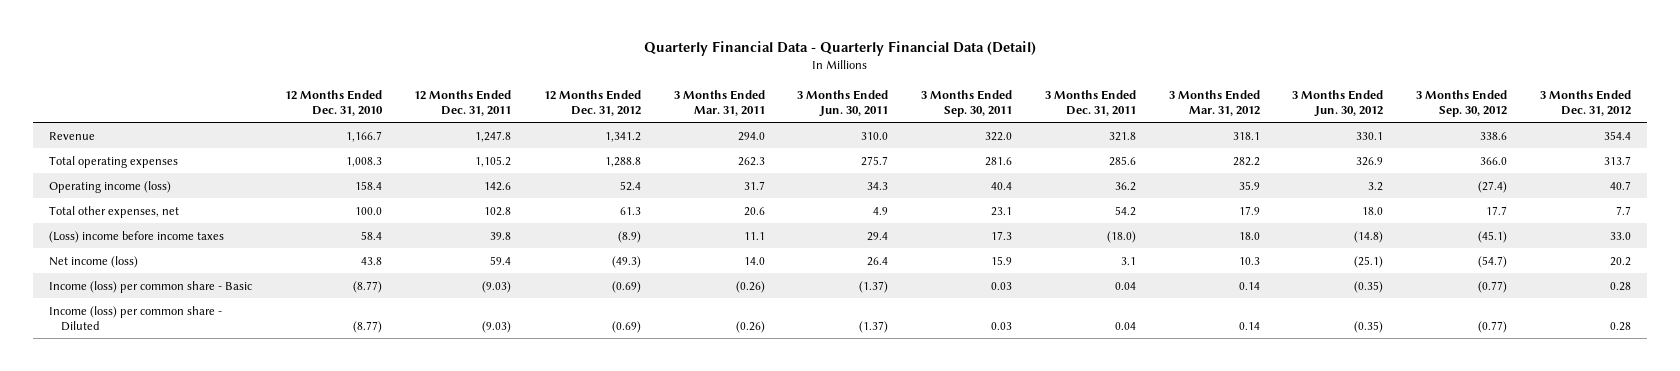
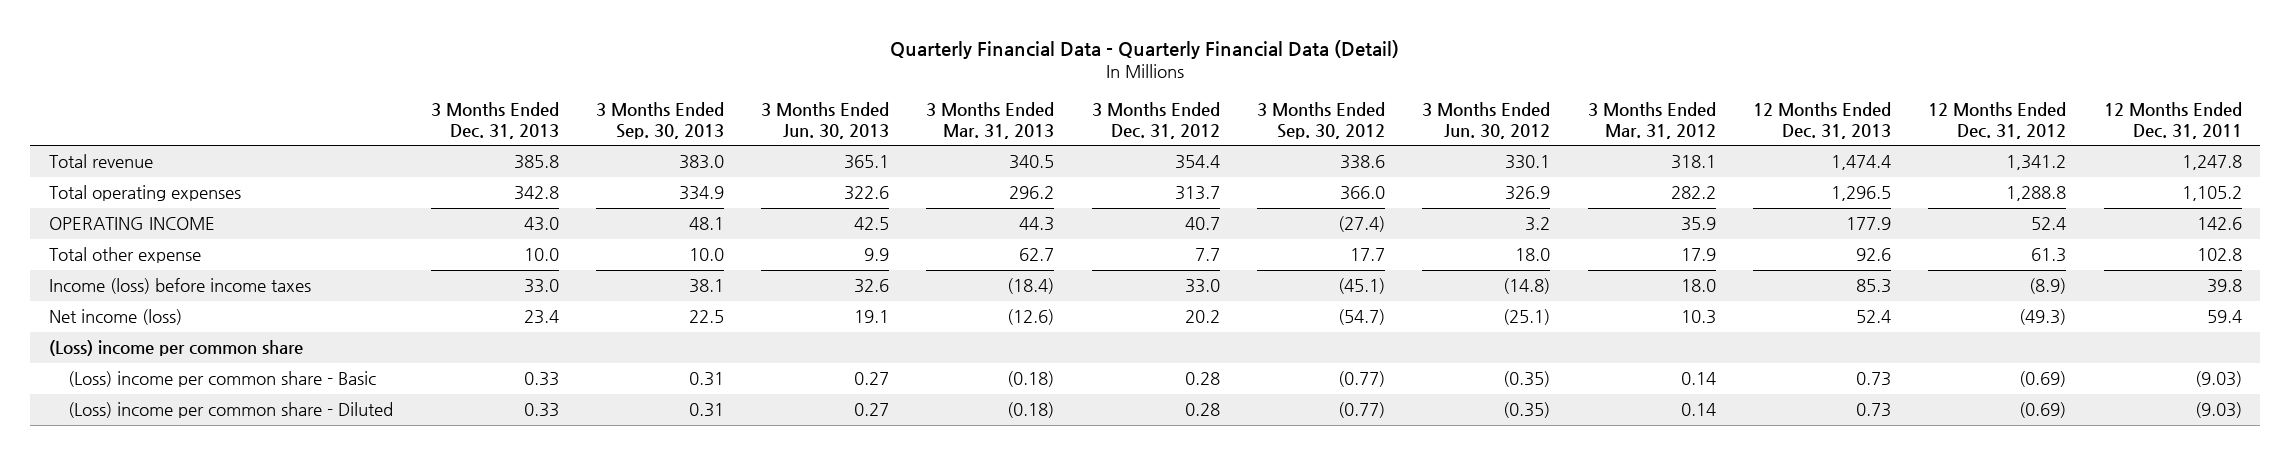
- | 12 Months Ended Dec. 31, 2010 | 12 Months Ended Dec. 31, 2011 | 12 Months Ended Dec. 31, 2012 | 3 Months Ended Mar. 31, 2011 | 3 Months Ended Jun. 30, 2011 | 3 Months Ended Sep. 30, 2011 | 3 Months Ended Dec. 31, 2011 | 3 Months Ended Mar. 31, 2012 | 3 Months Ended Jun. 30, 2012 | 3 Months Ended Sep. 30, 2012 | 3 Months Ended Dec. 31, 2012
+ | 3 Months Ended Dec. 31, 2013 | 3 Months Ended Sep. 30, 2013 | 3 Months Ended Jun. 30, 2013 | 3 Months Ended Mar. 31, 2013 | 3 Months Ended Dec. 31, 2012 | 3 Months Ended Sep. 30, 2012 | 3 Months Ended Jun. 30, 2012 | 3 Months Ended Mar. 31, 2012 | 12 Months Ended Dec. 31, 2013 | 12 Months Ended Dec. 31, 2012 | 12 Months Ended Dec. 31, 2011
- Revenue | 1,166.7 | 1,247.8 | 1,341.2 | 294.0 | 310.0 | 322.0 | 321.8 | 318.1 | 330.1 | 338.6 | 354.4
+ Total revenue | 385.8 | 383.0 | 365.1 | 340.5 | 354.4 | 338.6 | 330.1 | 318.1 | 1,474.4 | 1,341.2 | 1,247.8
- Operating income (loss) | 158.4 | 142.6 | 52.4 | 31.7 | 34.3 | 40.4 | 36.2 | 35.9 | 3.2 | (27.4) | 40.7
- Total other expenses, net | 100.0 | 102.8 | 61.3 | 20.6 | 4.9 | 23.1 | 54.2 | 17.9 | 18.0 | 17.7 | 7.7
- (Loss) income before income taxes | 58.4 | 39.8 | (8.9) | 11.1 | 29.4 | 17.3 | (18.0) | 18.0 | (14.8) | (45.1) | 33.0
+ OPERATING INCOME | 43.0 | 48.1 | 42.5 | 44.3 | 40.7 | (27.4) | 3.2 | 35.9 | 177.9 | 52.4 | 142.6
+ Total other expense | 10.0 | 10.0 | 9.9 | 62.7 | 7.7 | 17.7 | 18.0 | 17.9 | 92.6 | 61.3 | 102.8
+ Income (loss) before income taxes | 33.0 | 38.1 | 32.6 | (18.4) | 33.0 | (45.1) | (14.8) | 18.0 | 85.3 | (8.9) | 39.8
- Income (loss) per common share - Basic | (8.77) | (9.03) | (0.69) | (0.26) | (1.37) | 0.03 | 0.04 | 0.14 | (0.35) | (0.77) | 0.28
- Income (loss) per common share - Diluted | (8.77) | (9.03) | (0.69) | (0.26) | (1.37) | 0.03 | 0.04 | 0.14 | (0.35) | (0.77) | 0.28
+ (Loss) income per common share
+ (Loss) income per common share - Basic | 0.33 | 0.31 | 0.27 | (0.18) | 0.28 | (0.77) | (0.35) | 0.14 | 0.73 | (0.69) | (9.03)
+ (Loss) income per common share - Diluted | 0.33 | 0.31 | 0.27 | (0.18) | 0.28 | (0.77) | (0.35) | 0.14 | 0.73 | (0.69) | (9.03)

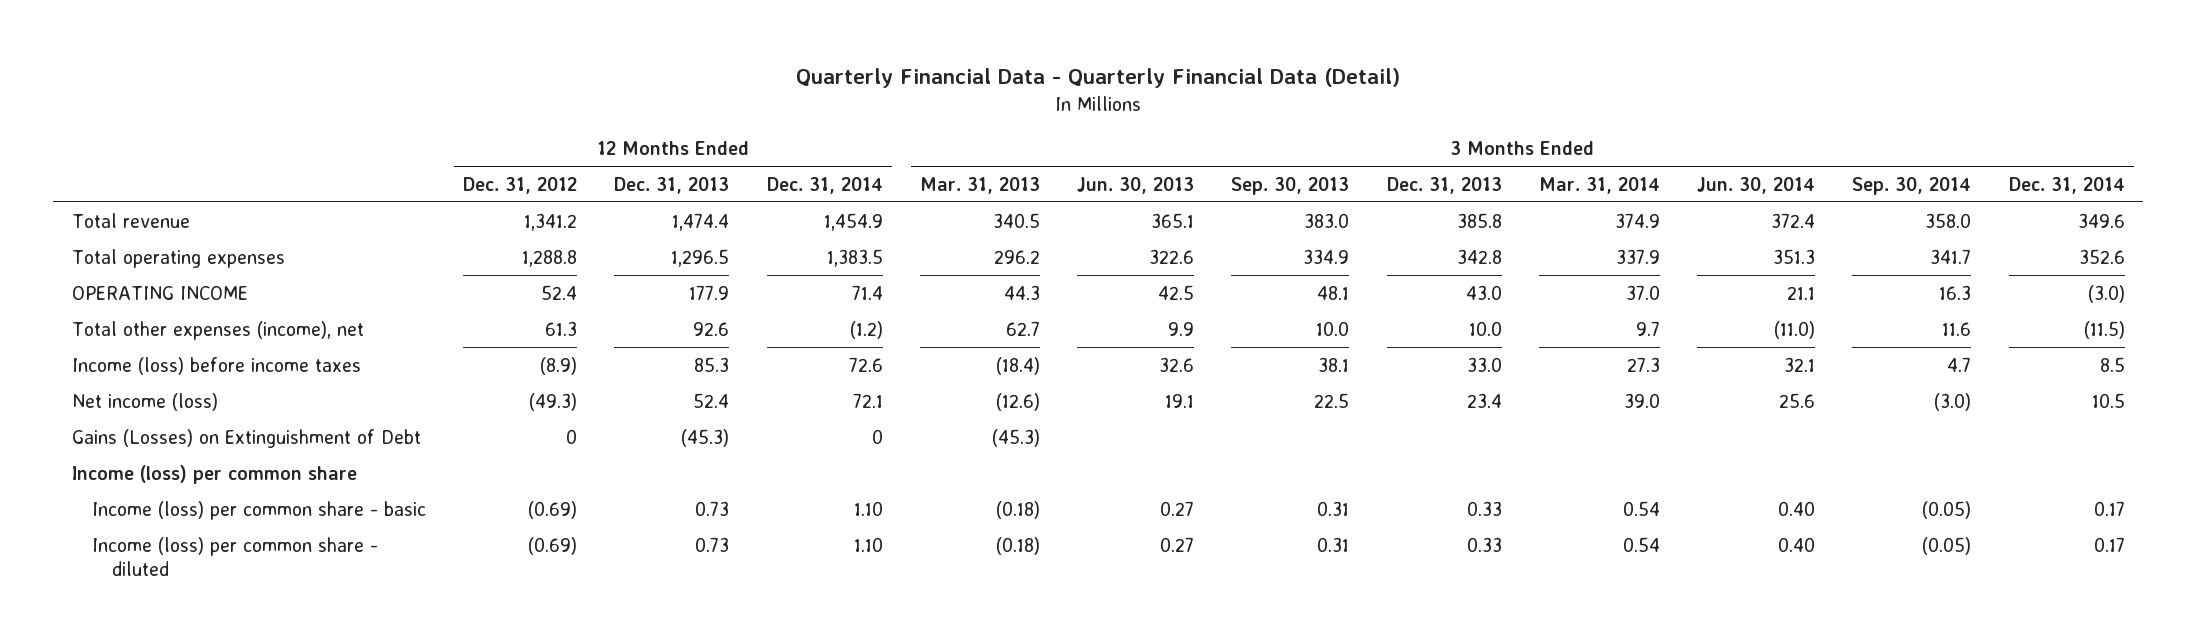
- | 3 Months Ended Dec. 31, 2013 | 3 Months Ended Sep. 30, 2013 | 3 Months Ended Jun. 30, 2013 | 3 Months Ended Mar. 31, 2013 | 3 Months Ended Dec. 31, 2012 | 3 Months Ended Sep. 30, 2012 | 3 Months Ended Jun. 30, 2012 | 3 Months Ended Mar. 31, 2012 | 12 Months Ended Dec. 31, 2013 | 12 Months Ended Dec. 31, 2012 | 12 Months Ended Dec. 31, 2011
+ | 12 Months Ended Dec. 31, 2012 | 12 Months Ended Dec. 31, 2013 | 12 Months Ended Dec. 31, 2014 | 3 Months Ended Mar. 31, 2013 | 3 Months Ended Jun. 30, 2013 | 3 Months Ended Sep. 30, 2013 | 3 Months Ended Dec. 31, 2013 | 3 Months Ended Mar. 31, 2014 | 3 Months Ended Jun. 30, 2014 | 3 Months Ended Sep. 30, 2014 | 3 Months Ended Dec. 31, 2014
- Total other expense | 10.0 | 10.0 | 9.9 | 62.7 | 7.7 | 17.7 | 18.0 | 17.9 | 92.6 | 61.3 | 102.8
+ Total other expenses (income), net | 61.3 | 92.6 | (1.2) | 62.7 | 9.9 | 10.0 | 10.0 | 9.7 | (11.0) | 11.6 | (11.5)
- (Loss) income per common share
- (Loss) income per common share - Basic | 0.33 | 0.31 | 0.27 | (0.18) | 0.28 | (0.77) | (0.35) | 0.14 | 0.73 | (0.69) | (9.03)
- (Loss) income per common share - Diluted | 0.33 | 0.31 | 0.27 | (0.18) | 0.28 | (0.77) | (0.35) | 0.14 | 0.73 | (0.69) | (9.03)
+ Gains (Losses) on Extinguishment of Debt | 0 | (45.3) | 0 | (45.3) | | | | | | |
+ Income (loss) per common share
+ Income (loss) per common share - basic | (0.69) | 0.73 | 1.10 | (0.18) | 0.27 | 0.31 | 0.33 | 0.54 | 0.40 | (0.05) | 0.17
+ Income (loss) per common share - diluted | (0.69) | 0.73 | 1.10 | (0.18) | 0.27 | 0.31 | 0.33 | 0.54 | 0.40 | (0.05) | 0.17

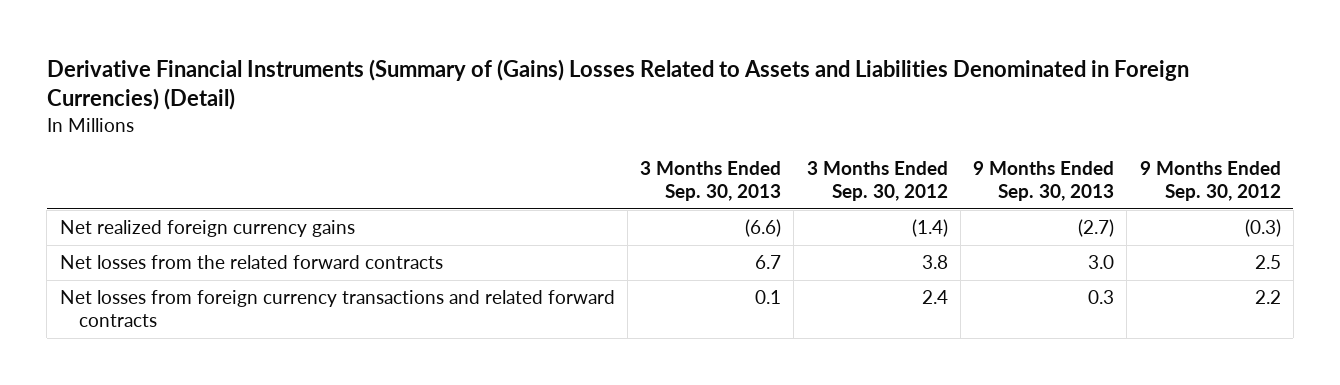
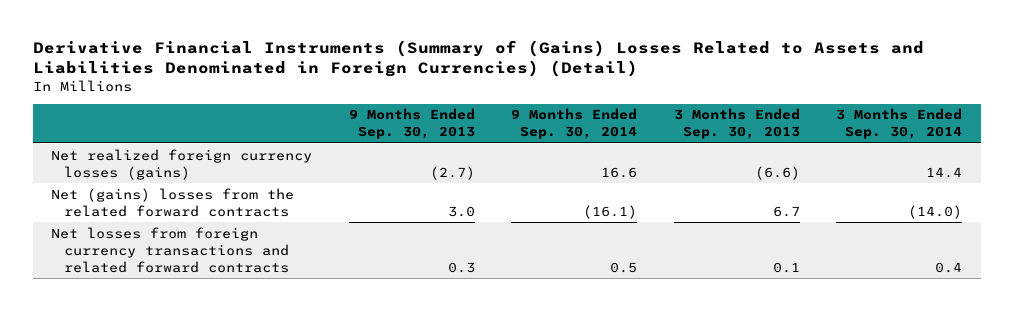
- | 3 Months Ended Sep. 30, 2013 | 3 Months Ended Sep. 30, 2012 | 9 Months Ended Sep. 30, 2013 | 9 Months Ended Sep. 30, 2012
+ | 9 Months Ended Sep. 30, 2013 | 9 Months Ended Sep. 30, 2014 | 3 Months Ended Sep. 30, 2013 | 3 Months Ended Sep. 30, 2014
- Net realized foreign currency gains | (6.6) | (1.4) | (2.7) | (0.3)
- Net losses from the related forward contracts | 6.7 | 3.8 | 3.0 | 2.5
+ Net realized foreign currency losses (gains) | (2.7) | 16.6 | (6.6) | 14.4
+ Net (gains) losses from the related forward contracts | 3.0 | (16.1) | 6.7 | (14.0)

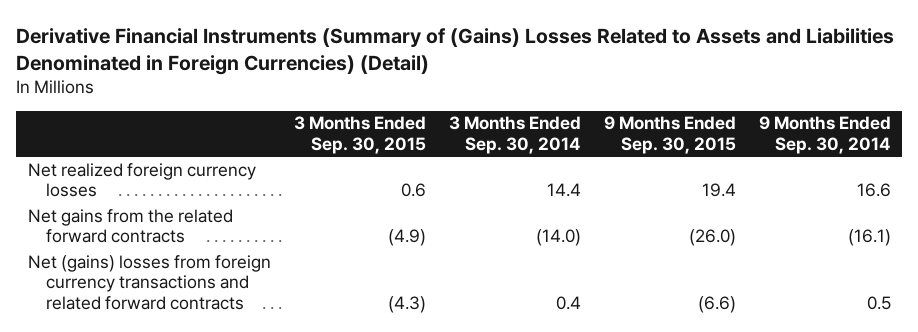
- | 9 Months Ended Sep. 30, 2013 | 9 Months Ended Sep. 30, 2014 | 3 Months Ended Sep. 30, 2013 | 3 Months Ended Sep. 30, 2014
+ | 3 Months Ended Sep. 30, 2015 | 3 Months Ended Sep. 30, 2014 | 9 Months Ended Sep. 30, 2015 | 9 Months Ended Sep. 30, 2014
- Net realized foreign currency losses (gains) | (2.7) | 16.6 | (6.6) | 14.4
- Net (gains) losses from the related forward contracts | 3.0 | (16.1) | 6.7 | (14.0)
- Net losses from foreign currency transactions and related forward contracts | 0.3 | 0.5 | 0.1 | 0.4
+ Net realized foreign currency losses | 0.6 | 14.4 | 19.4 | 16.6
+ Net gains from the related forward contracts | (4.9) | (14.0) | (26.0) | (16.1)
+ Net (gains) losses from foreign currency transactions and related forward contracts | (4.3) | 0.4 | (6.6) | 0.5

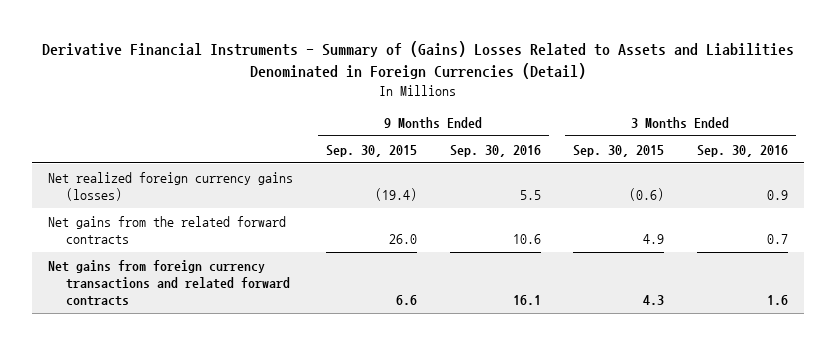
- Derivative Financial Instruments (Summary of (Gains) Losses Related to Assets and Liabilities Denominated in Foreign Currencies) (Detail)
+ Derivative Financial Instruments - Summary of (Gains) Losses Related to Assets and Liabilities Denominated in Foreign Currencies (Detail)
- | 3 Months Ended Sep. 30, 2015 | 3 Months Ended Sep. 30, 2014 | 9 Months Ended Sep. 30, 2015 | 9 Months Ended Sep. 30, 2014
+ | 9 Months Ended Sep. 30, 2015 | 9 Months Ended Sep. 30, 2016 | 3 Months Ended Sep. 30, 2015 | 3 Months Ended Sep. 30, 2016
- Net realized foreign currency losses | 0.6 | 14.4 | 19.4 | 16.6
- Net gains from the related forward contracts | (4.9) | (14.0) | (26.0) | (16.1)
- Net (gains) losses from foreign currency transactions and related forward contracts | (4.3) | 0.4 | (6.6) | 0.5
+ Net realized foreign currency gains (losses) | (19.4) | 5.5 | (0.6) | 0.9
+ Net gains from the related forward contracts | 26.0 | 10.6 | 4.9 | 0.7
+ Net gains from foreign currency transactions and related forward contracts | 6.6 | 16.1 | 4.3 | 1.6

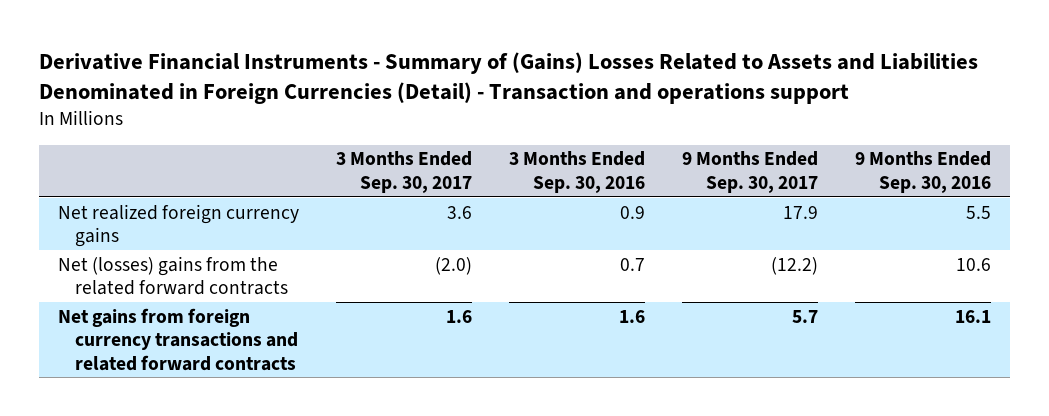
- Derivative Financial Instruments - Summary of (Gains) Losses Related to Assets and Liabilities Denominated in Foreign Currencies (Detail)
+ Derivative Financial Instruments - Summary of (Gains) Losses Related to Assets and Liabilities Denominated in Foreign Currencies (Detail) - Transaction and operations support
- | 9 Months Ended Sep. 30, 2015 | 9 Months Ended Sep. 30, 2016 | 3 Months Ended Sep. 30, 2015 | 3 Months Ended Sep. 30, 2016
+ | 3 Months Ended Sep. 30, 2017 | 3 Months Ended Sep. 30, 2016 | 9 Months Ended Sep. 30, 2017 | 9 Months Ended Sep. 30, 2016
- Net realized foreign currency gains (losses) | (19.4) | 5.5 | (0.6) | 0.9
- Net gains from the related forward contracts | 26.0 | 10.6 | 4.9 | 0.7
+ Net realized foreign currency gains | 3.6 | 0.9 | 17.9 | 5.5
+ Net (losses) gains from the related forward contracts | (2.0) | 0.7 | (12.2) | 10.6

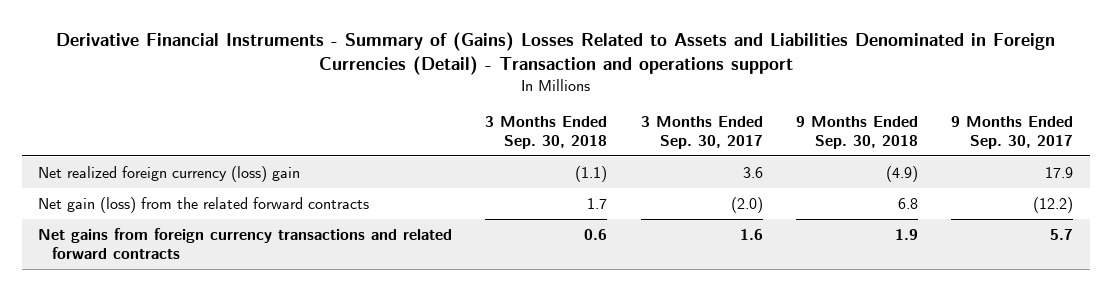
- | 3 Months Ended Sep. 30, 2017 | 3 Months Ended Sep. 30, 2016 | 9 Months Ended Sep. 30, 2017 | 9 Months Ended Sep. 30, 2016
+ | 3 Months Ended Sep. 30, 2018 | 3 Months Ended Sep. 30, 2017 | 9 Months Ended Sep. 30, 2018 | 9 Months Ended Sep. 30, 2017
- Net realized foreign currency gains | 3.6 | 0.9 | 17.9 | 5.5
- Net (losses) gains from the related forward contracts | (2.0) | 0.7 | (12.2) | 10.6
+ Net realized foreign currency (loss) gain | (1.1) | 3.6 | (4.9) | 17.9
+ Net gain (loss) from the related forward contracts | 1.7 | (2.0) | 6.8 | (12.2)

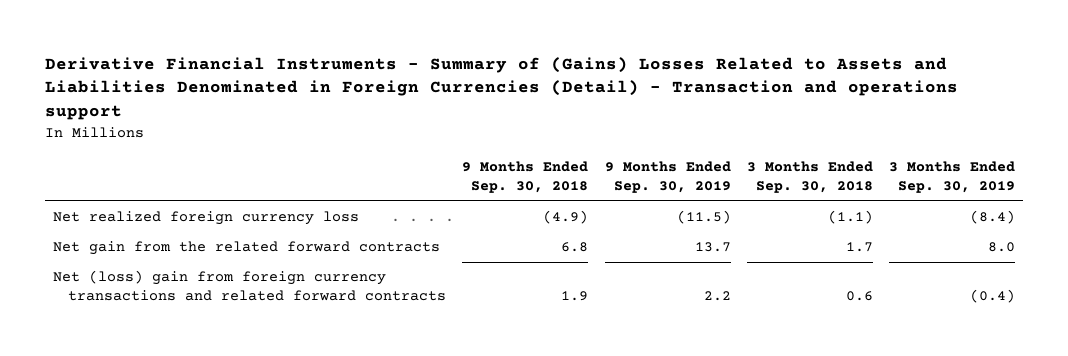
- | 3 Months Ended Sep. 30, 2018 | 3 Months Ended Sep. 30, 2017 | 9 Months Ended Sep. 30, 2018 | 9 Months Ended Sep. 30, 2017
+ | 9 Months Ended Sep. 30, 2018 | 9 Months Ended Sep. 30, 2019 | 3 Months Ended Sep. 30, 2018 | 3 Months Ended Sep. 30, 2019
- Net realized foreign currency (loss) gain | (1.1) | 3.6 | (4.9) | 17.9
- Net gain (loss) from the related forward contracts | 1.7 | (2.0) | 6.8 | (12.2)
- Net gains from foreign currency transactions and related forward contracts | 0.6 | 1.6 | 1.9 | 5.7
+ Net realized foreign currency loss | (4.9) | (11.5) | (1.1) | (8.4)
+ Net gain from the related forward contracts | 6.8 | 13.7 | 1.7 | 8.0
+ Net (loss) gain from foreign currency transactions and related forward contracts | 1.9 | 2.2 | 0.6 | (0.4)

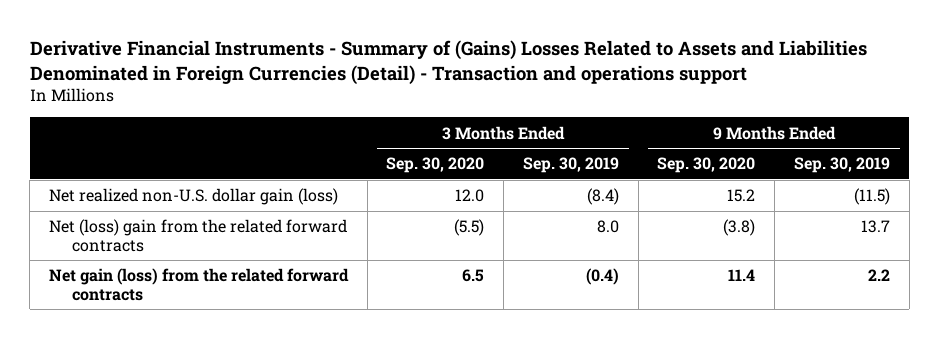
- | 9 Months Ended Sep. 30, 2018 | 9 Months Ended Sep. 30, 2019 | 3 Months Ended Sep. 30, 2018 | 3 Months Ended Sep. 30, 2019
+ | 3 Months Ended Sep. 30, 2020 | 3 Months Ended Sep. 30, 2019 | 9 Months Ended Sep. 30, 2020 | 9 Months Ended Sep. 30, 2019
- Net realized foreign currency loss | (4.9) | (11.5) | (1.1) | (8.4)
- Net gain from the related forward contracts | 6.8 | 13.7 | 1.7 | 8.0
- Net (loss) gain from foreign currency transactions and related forward contracts | 1.9 | 2.2 | 0.6 | (0.4)
+ Net realized non-U.S. dollar gain (loss) | 12.0 | (8.4) | 15.2 | (11.5)
+ Net (loss) gain from the related forward contracts | (5.5) | 8.0 | (3.8) | 13.7
+ Net gain (loss) from the related forward contracts | 6.5 | (0.4) | 11.4 | 2.2

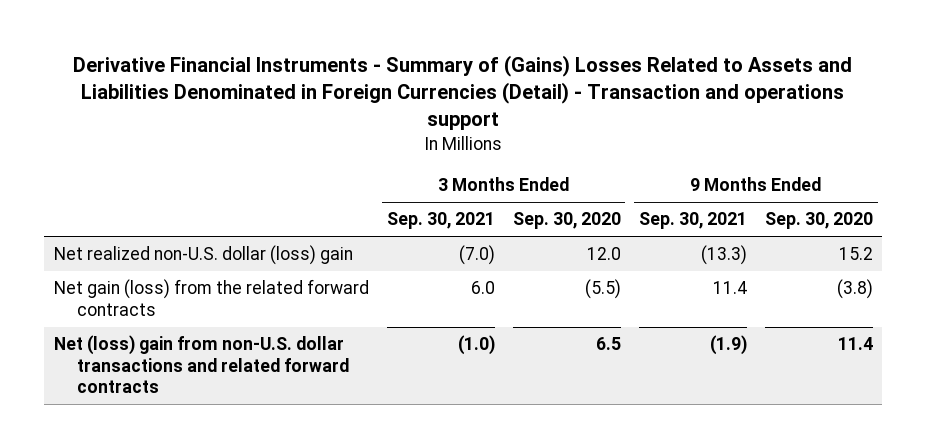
- | 3 Months Ended Sep. 30, 2020 | 3 Months Ended Sep. 30, 2019 | 9 Months Ended Sep. 30, 2020 | 9 Months Ended Sep. 30, 2019
+ | 3 Months Ended Sep. 30, 2021 | 3 Months Ended Sep. 30, 2020 | 9 Months Ended Sep. 30, 2021 | 9 Months Ended Sep. 30, 2020
- Net realized non-U.S. dollar gain (loss) | 12.0 | (8.4) | 15.2 | (11.5)
- Net (loss) gain from the related forward contracts | (5.5) | 8.0 | (3.8) | 13.7
- Net gain (loss) from the related forward contracts | 6.5 | (0.4) | 11.4 | 2.2
+ Net realized non-U.S. dollar (loss) gain | (7.0) | 12.0 | (13.3) | 15.2
+ Net gain (loss) from the related forward contracts | 6.0 | (5.5) | 11.4 | (3.8)
+ Net (loss) gain from non-U.S. dollar transactions and related forward contracts | (1.0) | 6.5 | (1.9) | 11.4

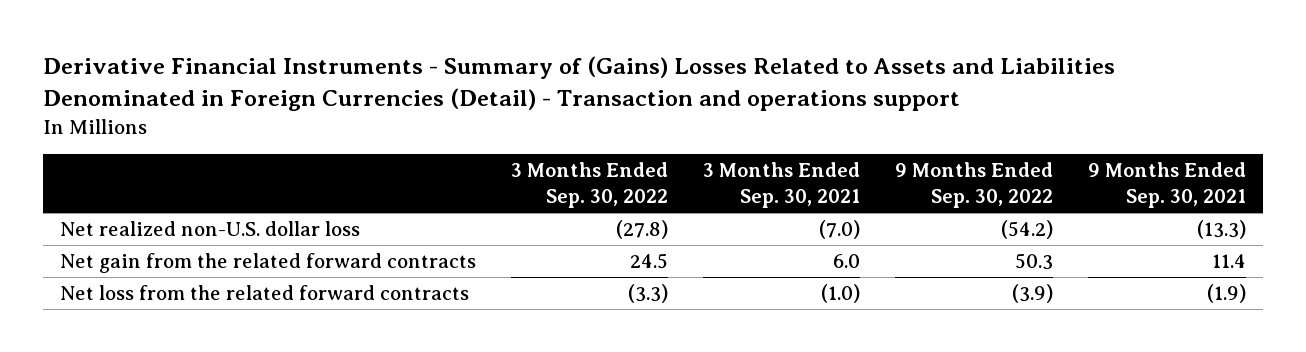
- | 3 Months Ended Sep. 30, 2021 | 3 Months Ended Sep. 30, 2020 | 9 Months Ended Sep. 30, 2021 | 9 Months Ended Sep. 30, 2020
+ | 3 Months Ended Sep. 30, 2022 | 3 Months Ended Sep. 30, 2021 | 9 Months Ended Sep. 30, 2022 | 9 Months Ended Sep. 30, 2021
- Net realized non-U.S. dollar (loss) gain | (7.0) | 12.0 | (13.3) | 15.2
- Net gain (loss) from the related forward contracts | 6.0 | (5.5) | 11.4 | (3.8)
- Net (loss) gain from non-U.S. dollar transactions and related forward contracts | (1.0) | 6.5 | (1.9) | 11.4
+ Net realized non-U.S. dollar loss | (27.8) | (7.0) | (54.2) | (13.3)
+ Net gain from the related forward contracts | 24.5 | 6.0 | 50.3 | 11.4
+ Net loss from the related forward contracts | (3.3) | (1.0) | (3.9) | (1.9)

